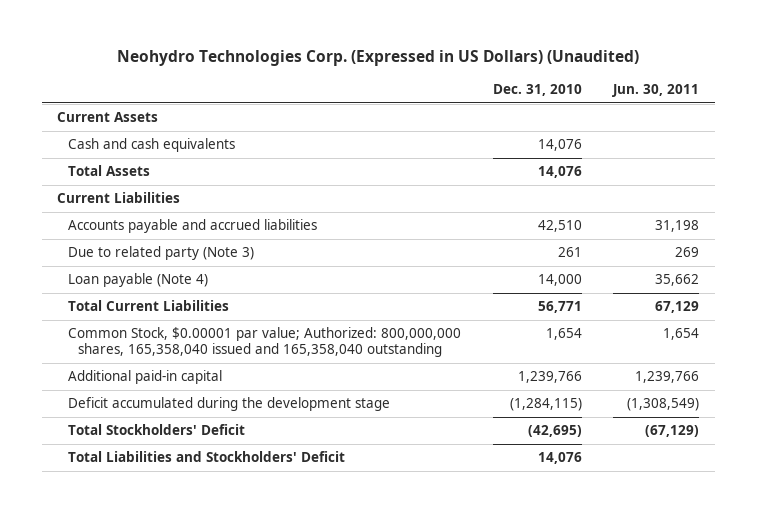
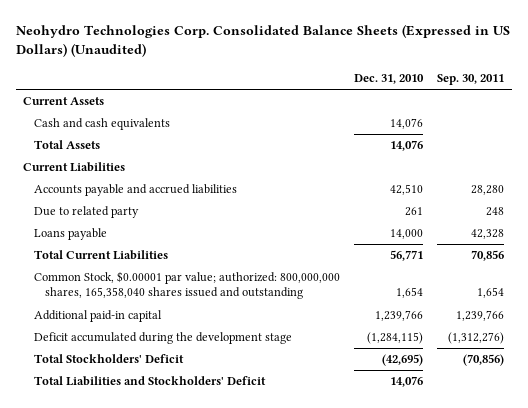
- Neohydro Technologies Corp. (Expressed in US Dollars) (Unaudited)
+ Neohydro Technologies Corp. Consolidated Balance Sheets (Expressed in US Dollars) (Unaudited)
- | Dec. 31, 2010 | Jun. 30, 2011
+ | Dec. 31, 2010 | Sep. 30, 2011
- Due to related party (Note 3) | 261 | 269
- Loan payable (Note 4) | 14,000 | 35,662
+ Due to related party | 261 | 248
+ Loans payable | 14,000 | 42,328
- Common Stock, $0.00001 par value; Authorized: 800,000,000 shares, 165,358,040 issued and 165,358,040 outstanding | 1,654 | 1,654
+ Common Stock, $0.00001 par value; authorized: 800,000,000 shares, 165,358,040 shares issued and outstanding | 1,654 | 1,654

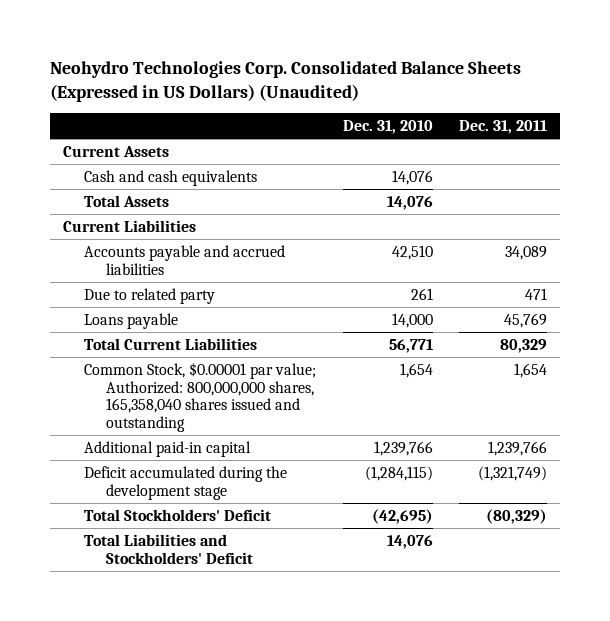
- | Dec. 31, 2010 | Sep. 30, 2011
+ | Dec. 31, 2010 | Dec. 31, 2011
- Common Stock, $0.00001 par value; authorized: 800,000,000 shares, 165,358,040 shares issued and outstanding | 1,654 | 1,654
+ Common Stock, $0.00001 par value; Authorized: 800,000,000 shares, 165,358,040 shares issued and outstanding | 1,654 | 1,654

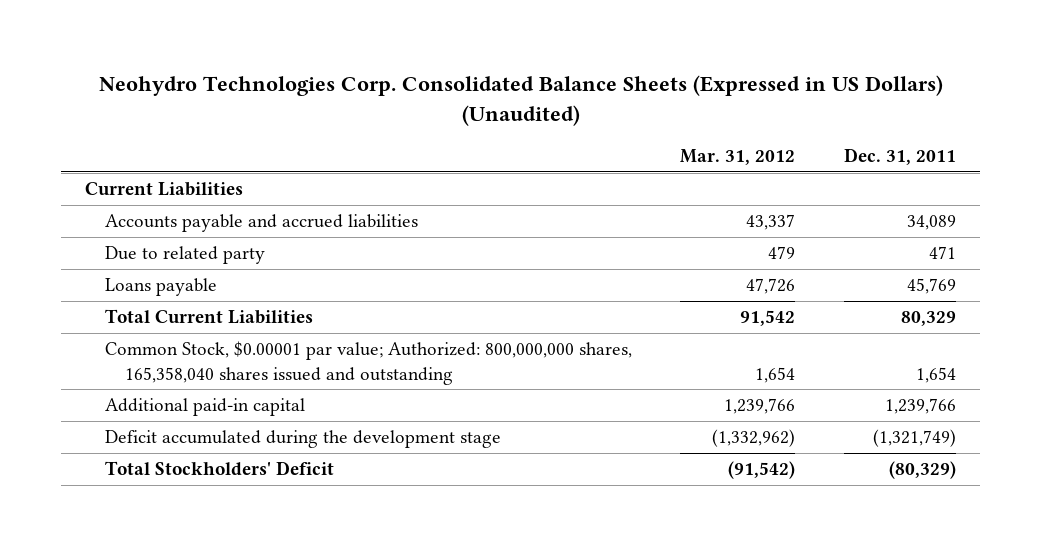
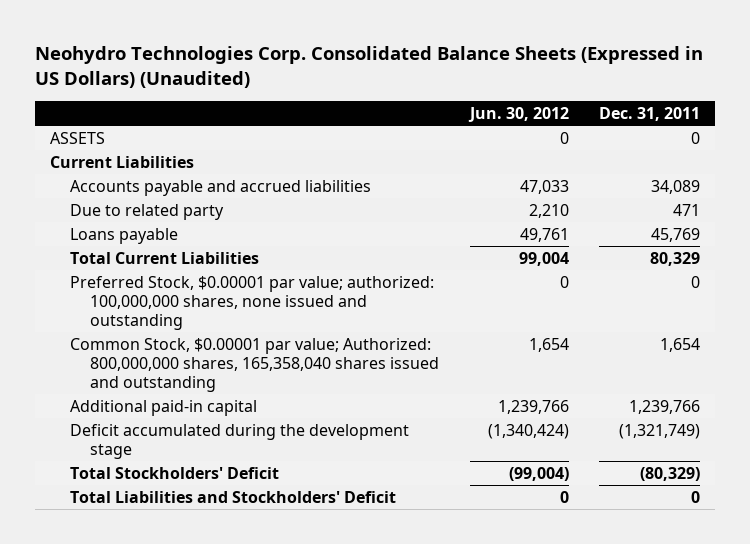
- | Mar. 31, 2012 | Dec. 31, 2011
+ | Jun. 30, 2012 | Dec. 31, 2011
+ ASSETS | 0 | 0
+ Preferred Stock, $0.00001 par value; authorized: 100,000,000 shares, none issued and outstanding | 0 | 0
+ Total Liabilities and Stockholders' Deficit | 0 | 0

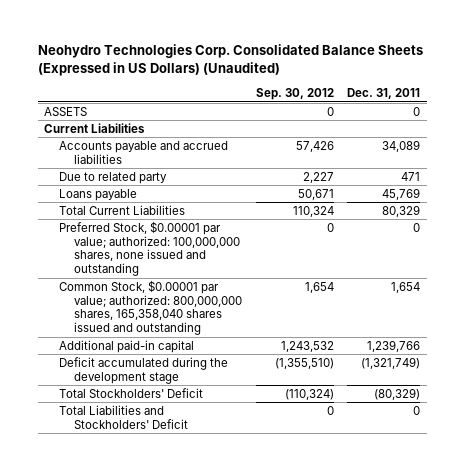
- | Jun. 30, 2012 | Dec. 31, 2011
+ | Sep. 30, 2012 | Dec. 31, 2011
- Common Stock, $0.00001 par value; Authorized: 800,000,000 shares, 165,358,040 shares issued and outstanding | 1,654 | 1,654
+ Common Stock, $0.00001 par value; authorized: 800,000,000 shares, 165,358,040 shares issued and outstanding | 1,654 | 1,654

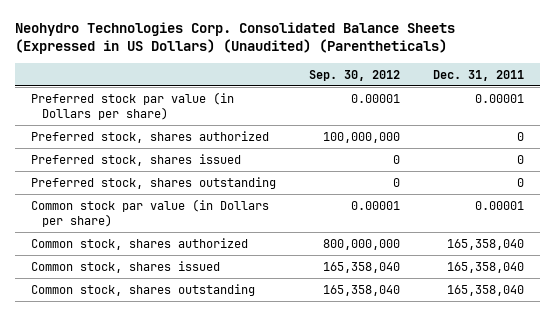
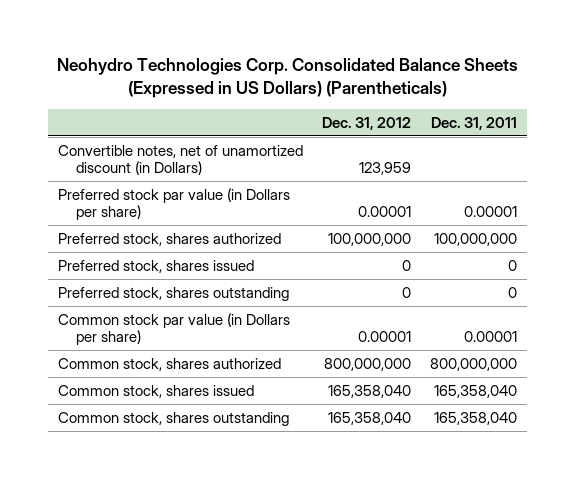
- Neohydro Technologies Corp. Consolidated Balance Sheets (Expressed in US Dollars) (Unaudited) (Parentheticals)
+ Neohydro Technologies Corp. Consolidated Balance Sheets (Expressed in US Dollars) (Parentheticals)
- | Sep. 30, 2012 | Dec. 31, 2011
+ | Dec. 31, 2012 | Dec. 31, 2011
+ Convertible notes, net of unamortized discount (in Dollars) | 123,959 |
- Preferred stock, shares authorized | 100,000,000 | 0
+ Preferred stock, shares authorized | 100,000,000 | 100,000,000
- Common stock, shares authorized | 800,000,000 | 165,358,040
+ Common stock, shares authorized | 800,000,000 | 800,000,000

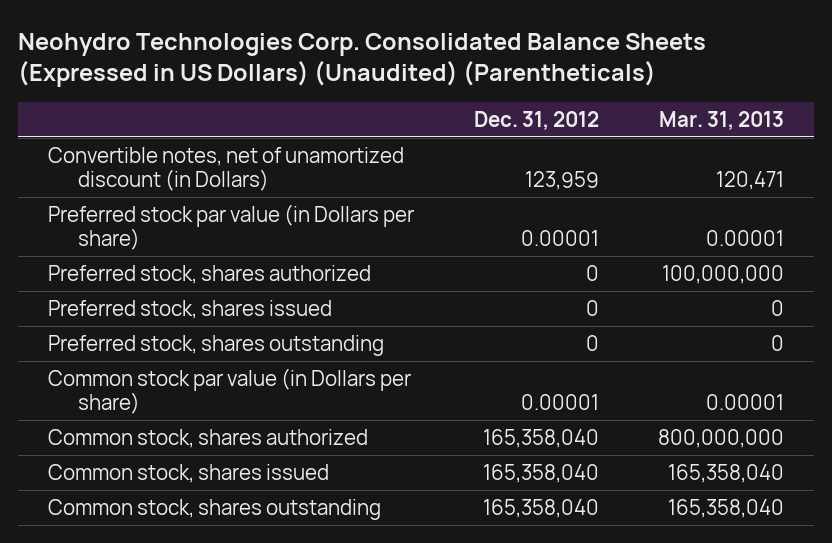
- Neohydro Technologies Corp. Consolidated Balance Sheets (Expressed in US Dollars) (Parentheticals)
+ Neohydro Technologies Corp. Consolidated Balance Sheets (Expressed in US Dollars) (Unaudited) (Parentheticals)
- | Dec. 31, 2012 | Dec. 31, 2011
+ | Dec. 31, 2012 | Mar. 31, 2013
- Preferred stock, shares authorized | 100,000,000 | 100,000,000
+ Preferred stock, shares authorized | 0 | 100,000,000
- Common stock, shares authorized | 800,000,000 | 800,000,000
+ Common stock, shares authorized | 165,358,040 | 800,000,000

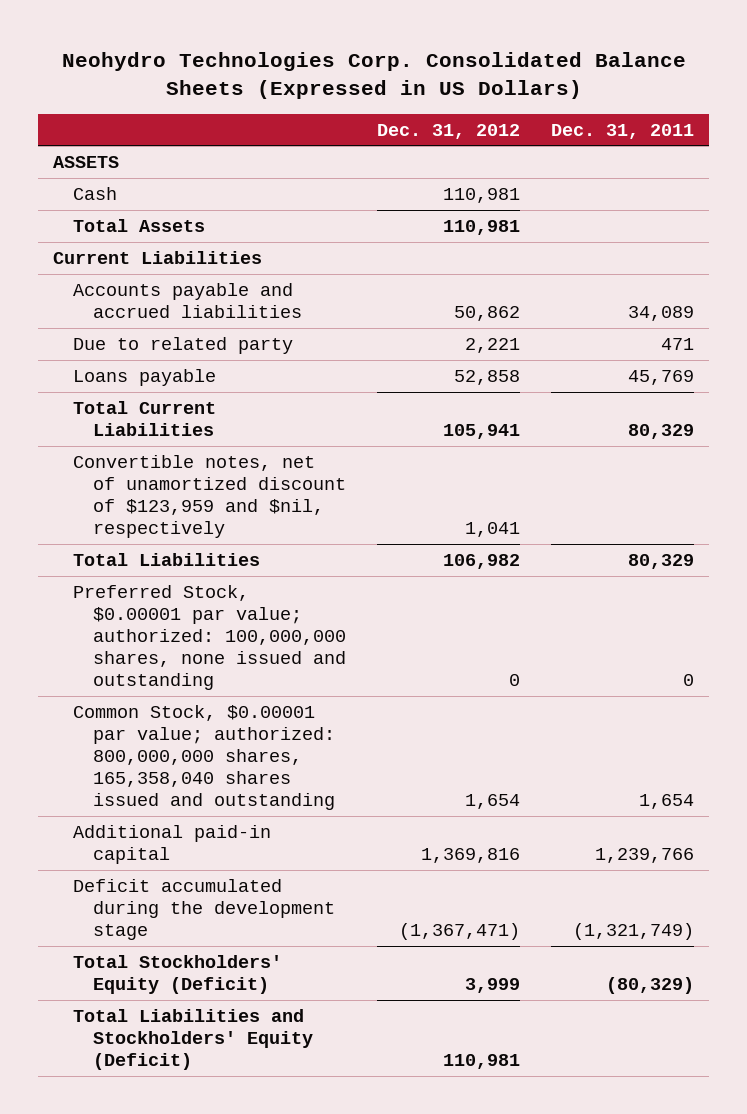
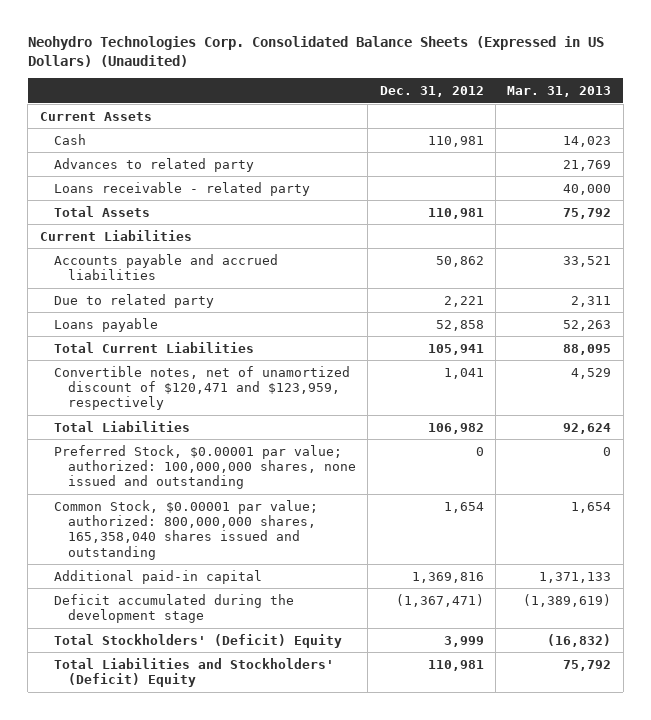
- Neohydro Technologies Corp. Consolidated Balance Sheets (Expressed in US Dollars)
+ Neohydro Technologies Corp. Consolidated Balance Sheets (Expressed in US Dollars) (Unaudited)
- | Dec. 31, 2012 | Dec. 31, 2011
+ | Dec. 31, 2012 | Mar. 31, 2013
- ASSETS
+ Current Assets
+ Advances to related party | | 21,769
+ Loans receivable - related party | | 40,000
- Convertible notes, net of unamortized discount of $123,959 and $nil, respectively | 1,041 |
+ Convertible notes, net of unamortized discount of $120,471 and $123,959, respectively | 1,041 | 4,529
- Total Stockholders' Equity (Deficit) | 3,999 | (80,329)
- Total Liabilities and Stockholders' Equity (Deficit) | 110,981 |
+ Total Stockholders' (Deficit) Equity | 3,999 | (16,832)
+ Total Liabilities and Stockholders' (Deficit) Equity | 110,981 | 75,792

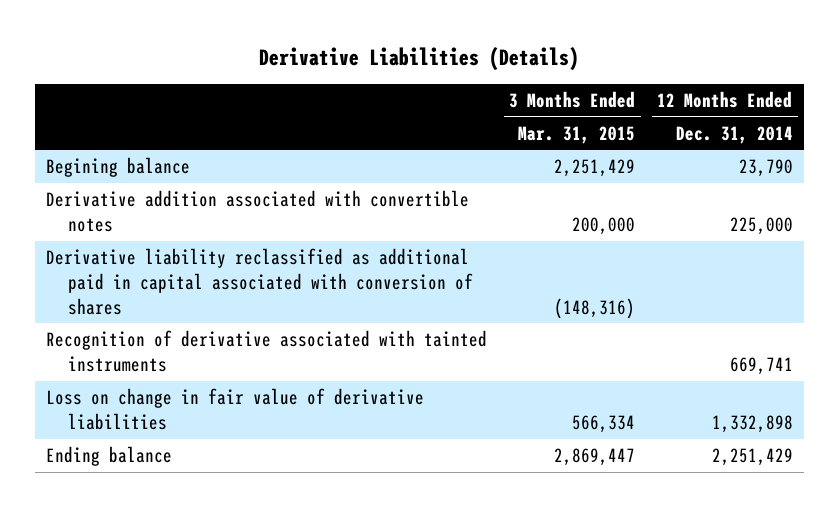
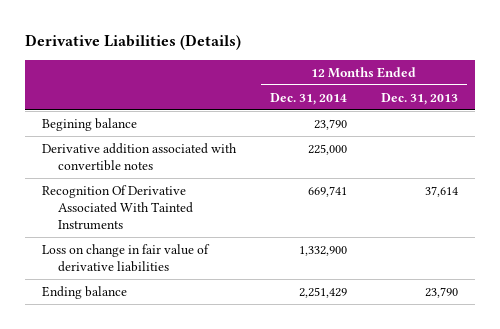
- | 3 Months Ended Mar. 31, 2015 | 12 Months Ended Dec. 31, 2014
+ | 12 Months Ended Dec. 31, 2014 | 12 Months Ended Dec. 31, 2013
- Derivative liability reclassified as additional paid in capital associated with conversion of shares | (148,316) |
- Recognition of derivative associated with tainted instruments | | 669,741
- Loss on change in fair value of derivative liabilities | 566,334 | 1,332,898
+ Recognition Of Derivative Associated With Tainted Instruments | 669,741 | 37,614
+ Loss on change in fair value of derivative liabilities | 1,332,900 |

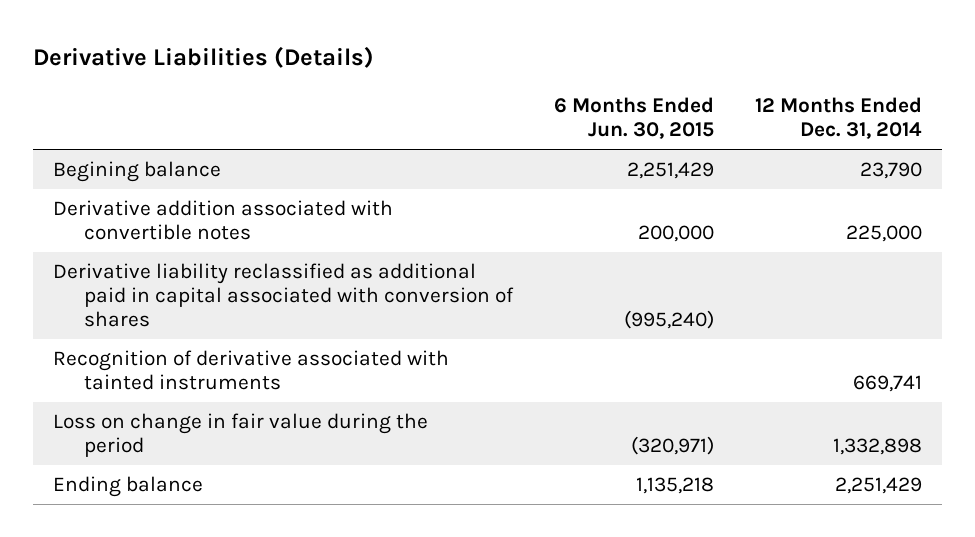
- | 12 Months Ended Dec. 31, 2014 | 12 Months Ended Dec. 31, 2013
+ | 6 Months Ended Jun. 30, 2015 | 12 Months Ended Dec. 31, 2014
- Recognition Of Derivative Associated With Tainted Instruments | 669,741 | 37,614
- Loss on change in fair value of derivative liabilities | 1,332,900 |
+ Derivative liability reclassified as additional paid in capital associated with conversion of shares | (995,240) |
+ Recognition of derivative associated with tainted instruments | | 669,741
+ Loss on change in fair value during the period | (320,971) | 1,332,898

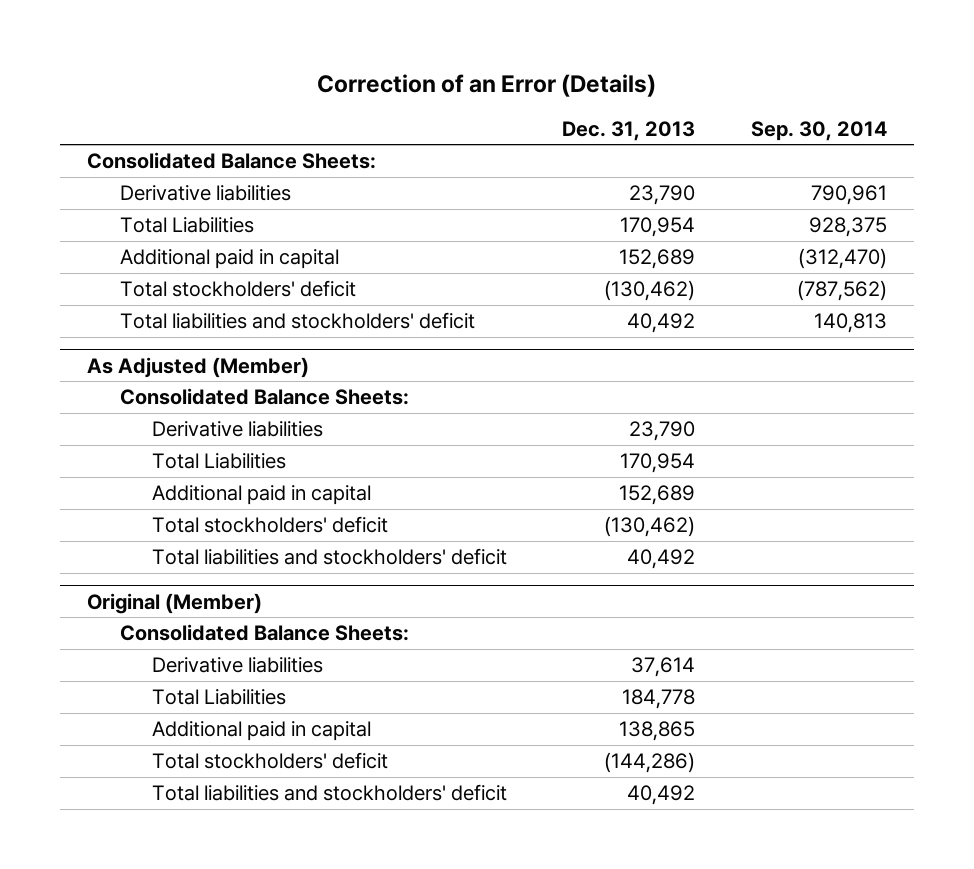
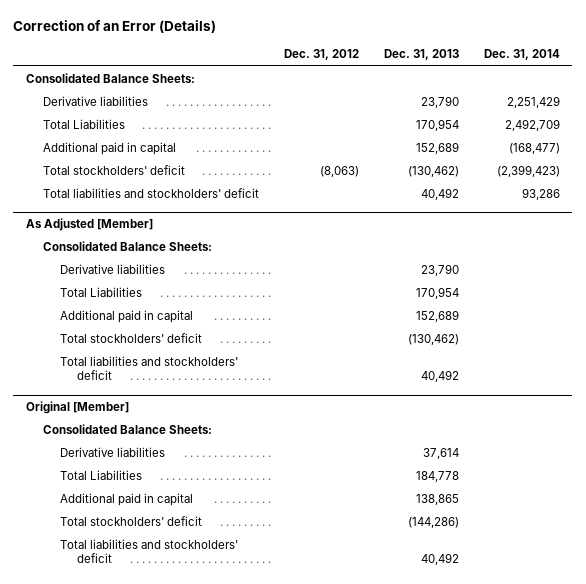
- | Dec. 31, 2013 | Sep. 30, 2014
+ | Dec. 31, 2012 | Dec. 31, 2013 | Dec. 31, 2014
- As Adjusted (Member)
+ As Adjusted [Member]
- Original (Member)
+ Original [Member]

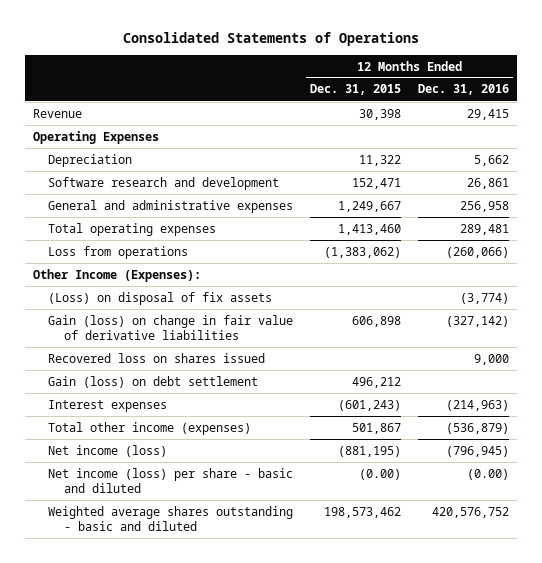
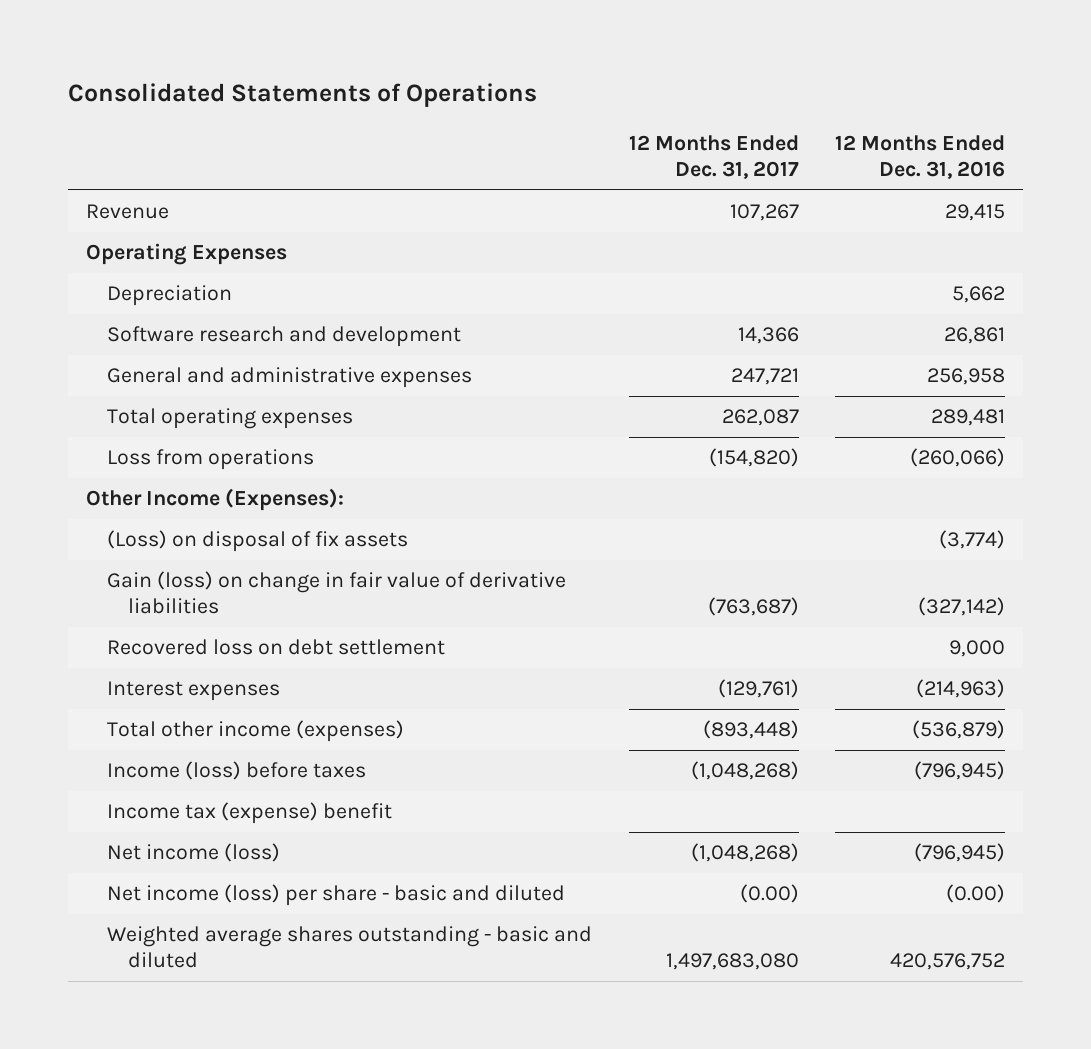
- | 12 Months Ended Dec. 31, 2015 | 12 Months Ended Dec. 31, 2016
+ | 12 Months Ended Dec. 31, 2017 | 12 Months Ended Dec. 31, 2016
- Recovered loss on shares issued | | 9,000
- Gain (loss) on debt settlement | 496,212 |
+ Recovered loss on debt settlement | | 9,000
+ Income (loss) before taxes | (1,048,268) | (796,945)
+ Income tax (expense) benefit

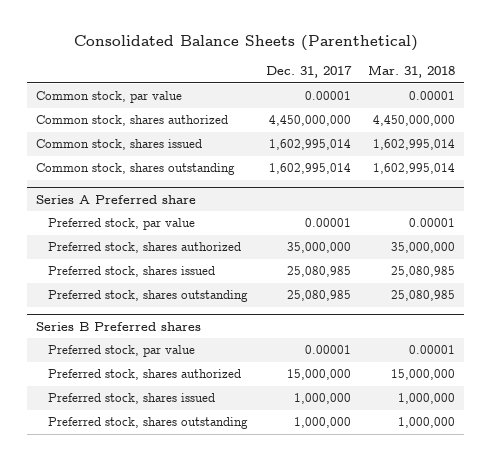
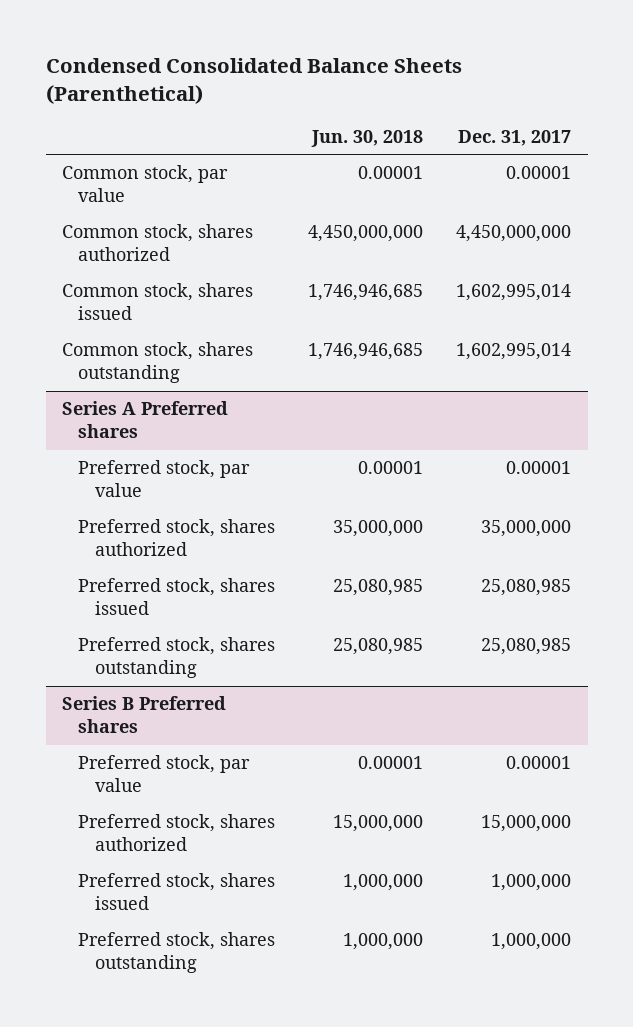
- Consolidated Balance Sheets (Parenthetical)
+ Condensed Consolidated Balance Sheets (Parenthetical)
- | Dec. 31, 2017 | Mar. 31, 2018
+ | Jun. 30, 2018 | Dec. 31, 2017
- Series A Preferred share
+ Series A Preferred shares

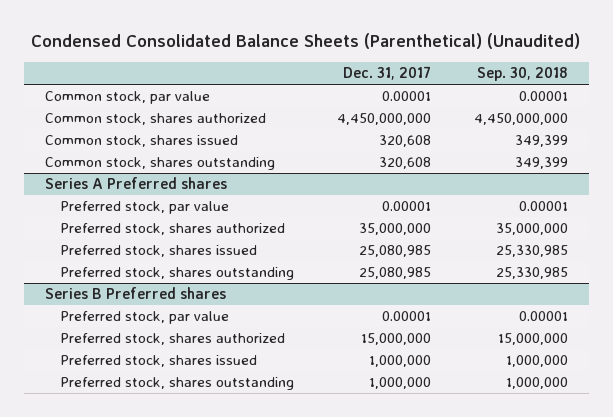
- Condensed Consolidated Balance Sheets (Parenthetical)
+ Condensed Consolidated Balance Sheets (Parenthetical) (Unaudited)
- | Jun. 30, 2018 | Dec. 31, 2017
+ | Dec. 31, 2017 | Sep. 30, 2018
- Common stock, shares issued | 1,746,946,685 | 1,602,995,014
- Common stock, shares outstanding | 1,746,946,685 | 1,602,995,014
+ Common stock, shares issued | 320,608 | 349,399
+ Common stock, shares outstanding | 320,608 | 349,399

